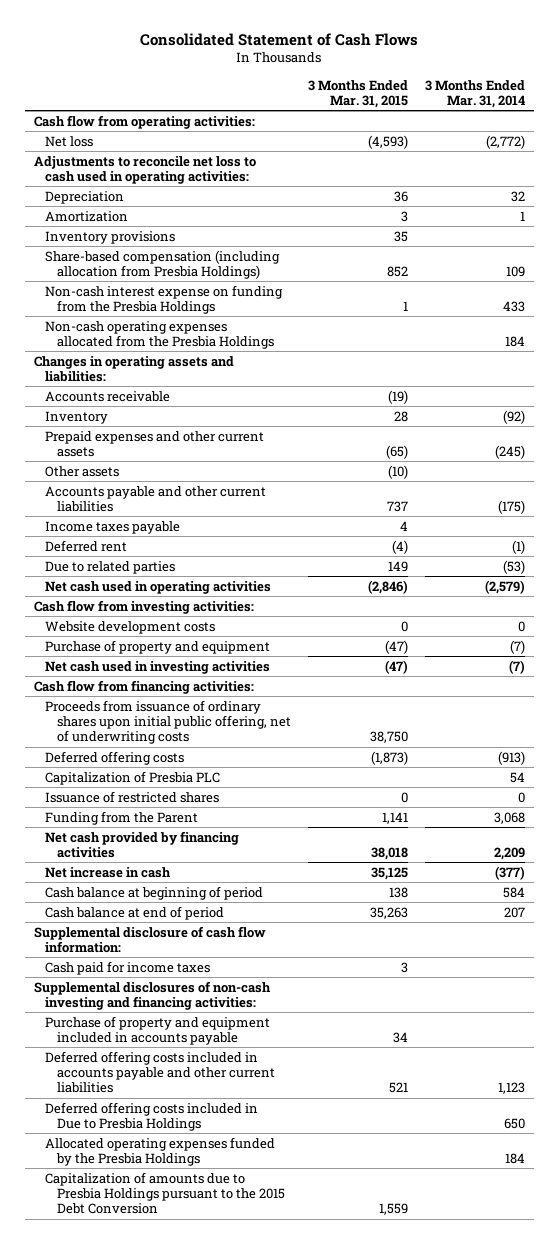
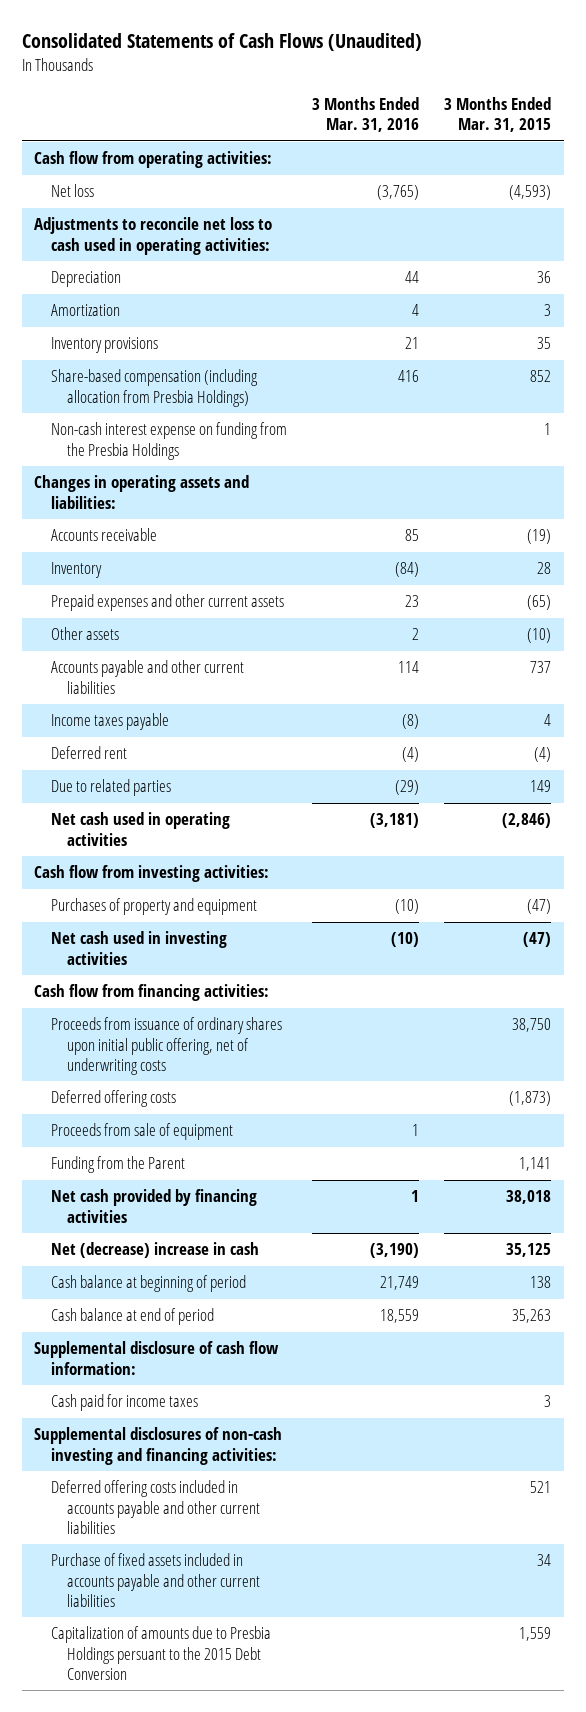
- Consolidated Statement of Cash Flows
+ Consolidated Statements of Cash Flows (Unaudited)
- | 3 Months Ended Mar. 31, 2015 | 3 Months Ended Mar. 31, 2014
+ | 3 Months Ended Mar. 31, 2016 | 3 Months Ended Mar. 31, 2015
- Non-cash operating expenses allocated from the Presbia Holdings | | 184
- Website development costs | 0 | 0
- Purchase of property and equipment | (47) | (7)
+ Purchases of property and equipment | (10) | (47)
- Capitalization of Presbia PLC | | 54
- Issuance of restricted shares | 0 | 0
+ Proceeds from sale of equipment | 1 |
- Net increase in cash | 35,125 | (377)
+ Net (decrease) increase in cash | (3,190) | 35,125
- Purchase of property and equipment included in accounts payable | 34 |
- Deferred offering costs included in Due to Presbia Holdings | | 650
- Allocated operating expenses funded by the Presbia Holdings | | 184
- Capitalization of amounts due to Presbia Holdings pursuant to the 2015 Debt Conversion | 1,559 |
+ Purchase of fixed assets included in accounts payable and other current liabilities | | 34
+ Capitalization of amounts due to Presbia Holdings persuant to the 2015 Debt Conversion | | 1,559

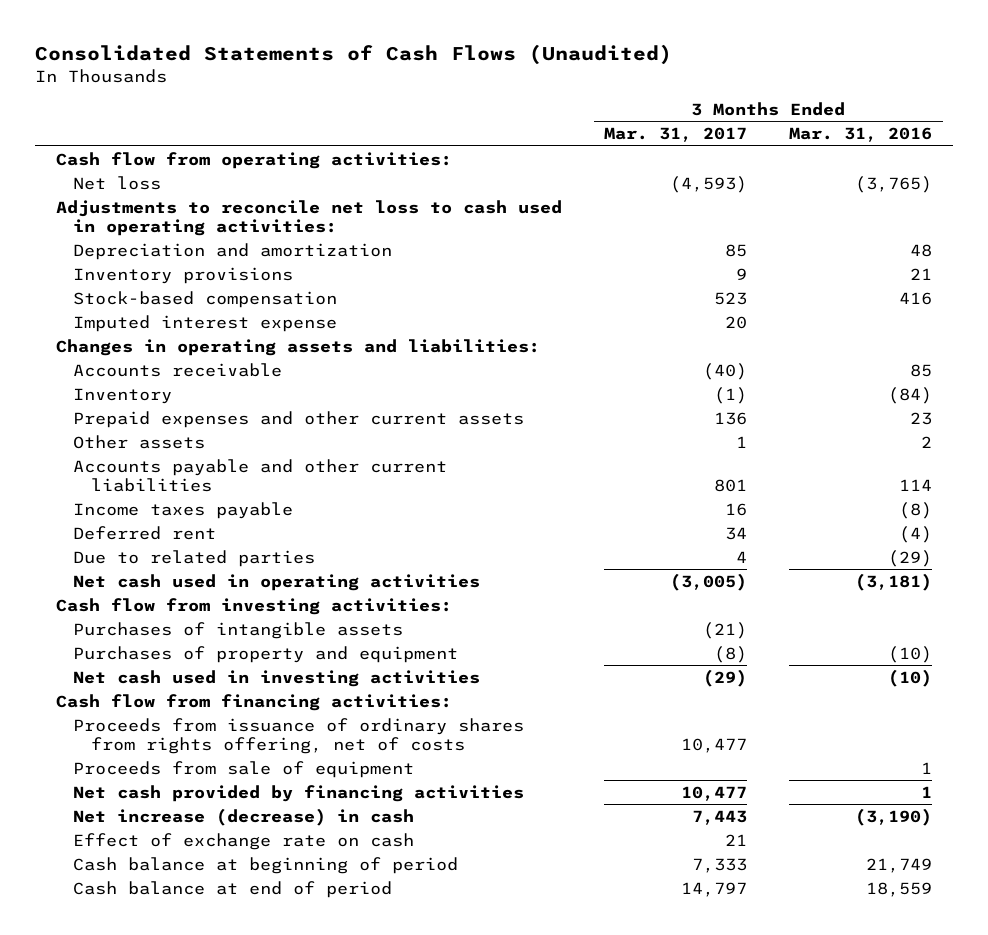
- | 3 Months Ended Mar. 31, 2016 | 3 Months Ended Mar. 31, 2015
+ | 3 Months Ended Mar. 31, 2017 | 3 Months Ended Mar. 31, 2016
- Depreciation | 44 | 36
- Amortization | 4 | 3
+ Depreciation and amortization | 85 | 48
- Share-based compensation (including allocation from Presbia Holdings) | 416 | 852
- Non-cash interest expense on funding from the Presbia Holdings | | 1
+ Stock-based compensation | 523 | 416
+ Imputed interest expense | 20 |
+ Purchases of intangible assets | (21) |
- Proceeds from issuance of ordinary shares upon initial public offering, net of underwriting costs | | 38,750
- Deferred offering costs | | (1,873)
+ Proceeds from issuance of ordinary shares from rights offering, net of costs | 10,477 |
- Funding from the Parent | | 1,141
- Net (decrease) increase in cash | (3,190) | 35,125
+ Net increase (decrease) in cash | 7,443 | (3,190)
+ Effect of exchange rate on cash | 21 |
- Supplemental disclosure of cash flow information:
- Cash paid for income taxes | | 3
- Supplemental disclosures of non-cash investing and financing activities:
- Deferred offering costs included in accounts payable and other current liabilities | | 521
- Purchase of fixed assets included in accounts payable and other current liabilities | | 34
- Capitalization of amounts due to Presbia Holdings persuant to the 2015 Debt Conversion | | 1,559

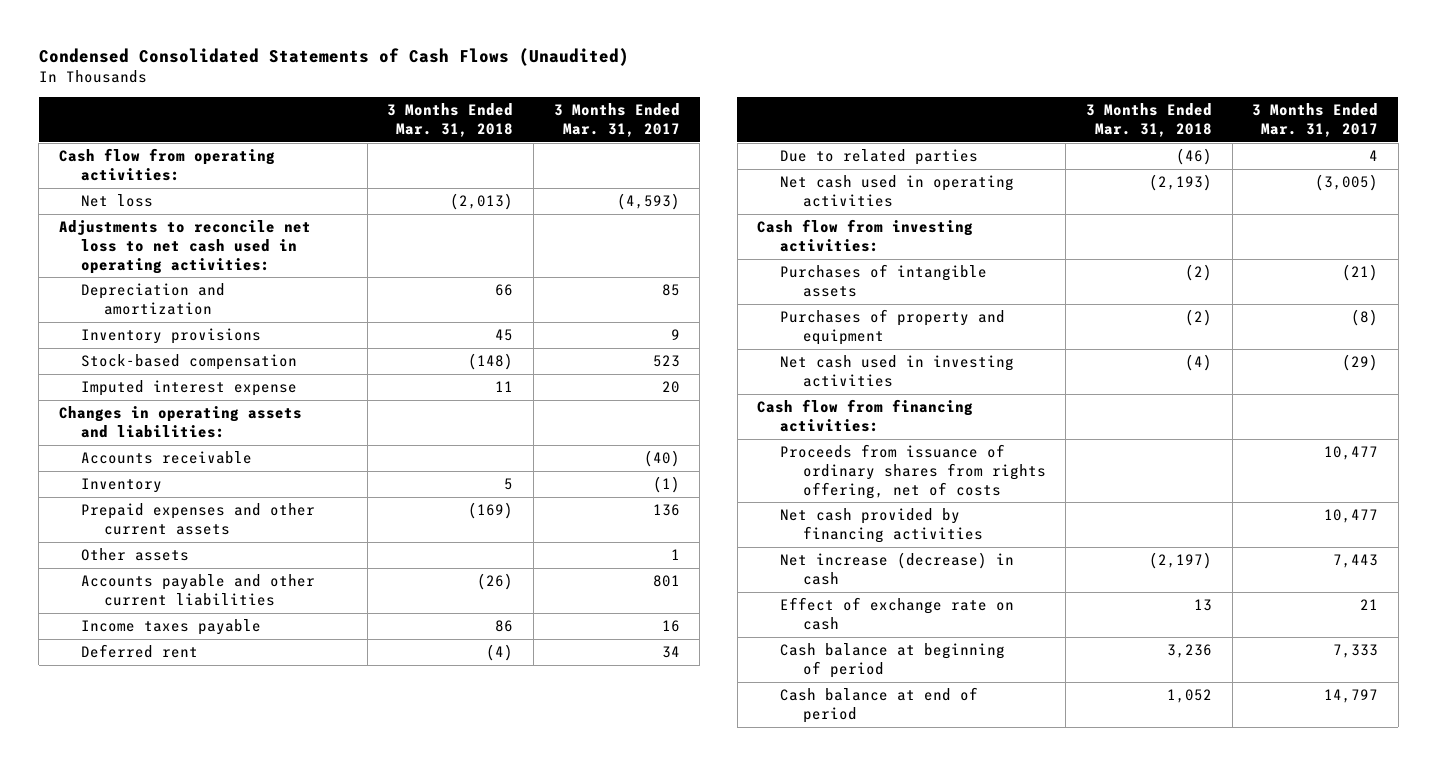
- Consolidated Statements of Cash Flows (Unaudited)
+ Condensed Consolidated Statements of Cash Flows (Unaudited)
- | 3 Months Ended Mar. 31, 2017 | 3 Months Ended Mar. 31, 2016
+ | 3 Months Ended Mar. 31, 2018 | 3 Months Ended Mar. 31, 2017
- Adjustments to reconcile net loss to cash used in operating activities:
+ Adjustments to reconcile net loss to net cash used in operating activities:
- Proceeds from sale of equipment | | 1

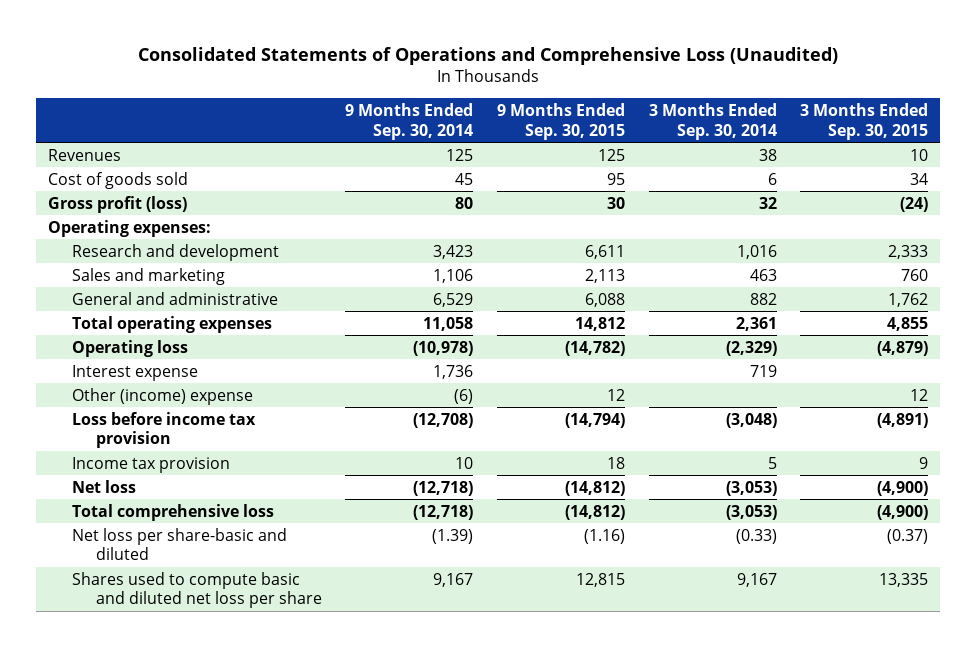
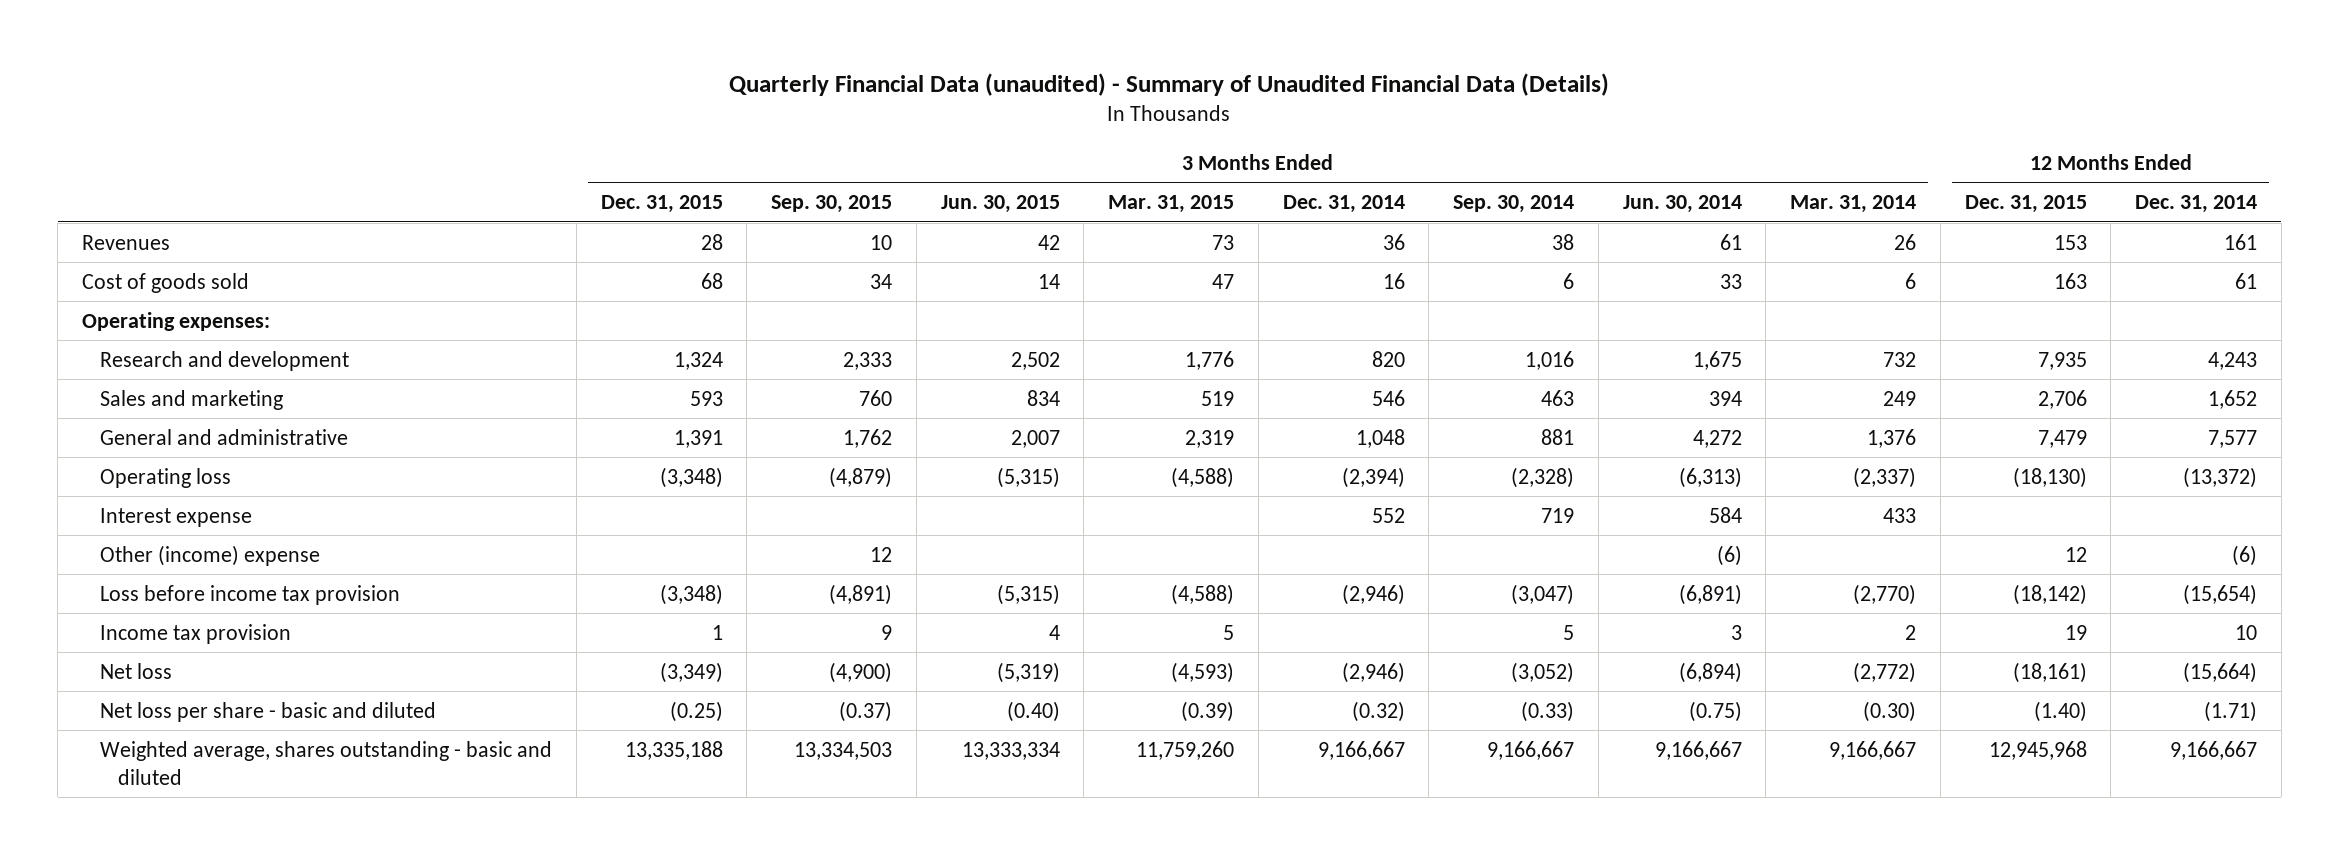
- Consolidated Statements of Operations and Comprehensive Loss (Unaudited)
+ Quarterly Financial Data (unaudited) - Summary of Unaudited Financial Data (Details)
- | 9 Months Ended Sep. 30, 2014 | 9 Months Ended Sep. 30, 2015 | 3 Months Ended Sep. 30, 2014 | 3 Months Ended Sep. 30, 2015
+ | 3 Months Ended Dec. 31, 2015 | 3 Months Ended Sep. 30, 2015 | 3 Months Ended Jun. 30, 2015 | 3 Months Ended Mar. 31, 2015 | 3 Months Ended Dec. 31, 2014 | 3 Months Ended Sep. 30, 2014 | 3 Months Ended Jun. 30, 2014 | 3 Months Ended Mar. 31, 2014 | 12 Months Ended Dec. 31, 2015 | 12 Months Ended Dec. 31, 2014
- Gross profit (loss) | 80 | 30 | 32 | (24)
- General and administrative | 6,529 | 6,088 | 882 | 1,762
- Total operating expenses | 11,058 | 14,812 | 2,361 | 4,855
- Operating loss | (10,978) | (14,782) | (2,329) | (4,879)
+ General and administrative | 1,391 | 1,762 | 2,007 | 2,319 | 1,048 | 881 | 4,272 | 1,376 | 7,479 | 7,577
+ Operating loss | (3,348) | (4,879) | (5,315) | (4,588) | (2,394) | (2,328) | (6,313) | (2,337) | (18,130) | (13,372)
- Loss before income tax provision | (12,708) | (14,794) | (3,048) | (4,891)
+ Loss before income tax provision | (3,348) | (4,891) | (5,315) | (4,588) | (2,946) | (3,047) | (6,891) | (2,770) | (18,142) | (15,654)
- Net loss | (12,718) | (14,812) | (3,053) | (4,900)
- Total comprehensive loss | (12,718) | (14,812) | (3,053) | (4,900)
- Net loss per share-basic and diluted | (1.39) | (1.16) | (0.33) | (0.37)
- Shares used to compute basic and diluted net loss per share | 9,167 | 12,815 | 9,167 | 13,335
+ Net loss | (3,349) | (4,900) | (5,319) | (4,593) | (2,946) | (3,052) | (6,894) | (2,772) | (18,161) | (15,664)
+ Net loss per share - basic and diluted | (0.25) | (0.37) | (0.40) | (0.39) | (0.32) | (0.33) | (0.75) | (0.30) | (1.40) | (1.71)
+ Weighted average, shares outstanding - basic and diluted | 13,335,188 | 13,334,503 | 13,333,334 | 11,759,260 | 9,166,667 | 9,166,667 | 9,166,667 | 9,166,667 | 12,945,968 | 9,166,667

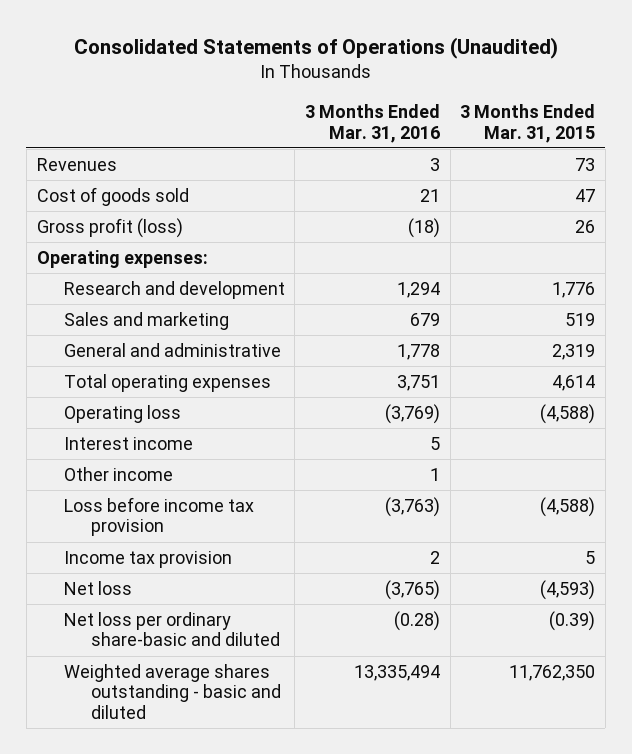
- Quarterly Financial Data (unaudited) - Summary of Unaudited Financial Data (Details)
+ Consolidated Statements of Operations (Unaudited)
- | 3 Months Ended Dec. 31, 2015 | 3 Months Ended Sep. 30, 2015 | 3 Months Ended Jun. 30, 2015 | 3 Months Ended Mar. 31, 2015 | 3 Months Ended Dec. 31, 2014 | 3 Months Ended Sep. 30, 2014 | 3 Months Ended Jun. 30, 2014 | 3 Months Ended Mar. 31, 2014 | 12 Months Ended Dec. 31, 2015 | 12 Months Ended Dec. 31, 2014
+ | 3 Months Ended Mar. 31, 2016 | 3 Months Ended Mar. 31, 2015
+ Gross profit (loss) | (18) | 26
+ Total operating expenses | 3,751 | 4,614
- Interest expense | | | | | 552 | 719 | 584 | 433 | |
- Other (income) expense | | 12 | | | | | (6) | | 12 | (6)
+ Interest income | 5 |
+ Other income | 1 |
- Net loss per share - basic and diluted | (0.25) | (0.37) | (0.40) | (0.39) | (0.32) | (0.33) | (0.75) | (0.30) | (1.40) | (1.71)
- Weighted average, shares outstanding - basic and diluted | 13,335,188 | 13,334,503 | 13,333,334 | 11,759,260 | 9,166,667 | 9,166,667 | 9,166,667 | 9,166,667 | 12,945,968 | 9,166,667
+ Net loss per ordinary share-basic and diluted | (0.28) | (0.39)
+ Weighted average shares outstanding - basic and diluted | 13,335,494 | 11,762,350

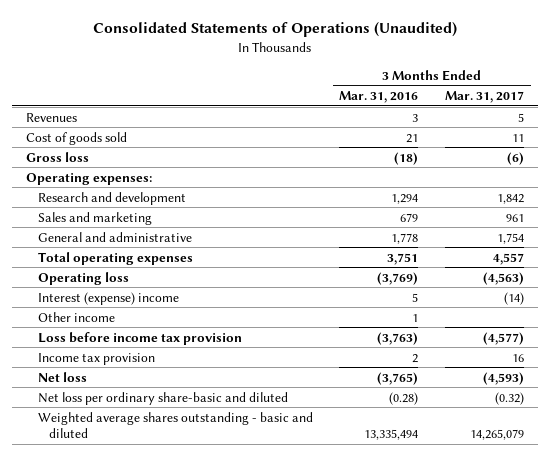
- | 3 Months Ended Mar. 31, 2016 | 3 Months Ended Mar. 31, 2015
+ | 3 Months Ended Mar. 31, 2016 | 3 Months Ended Mar. 31, 2017
- Gross profit (loss) | (18) | 26
+ Gross loss | (18) | (6)
- Interest income | 5 |
+ Interest (expense) income | 5 | (14)

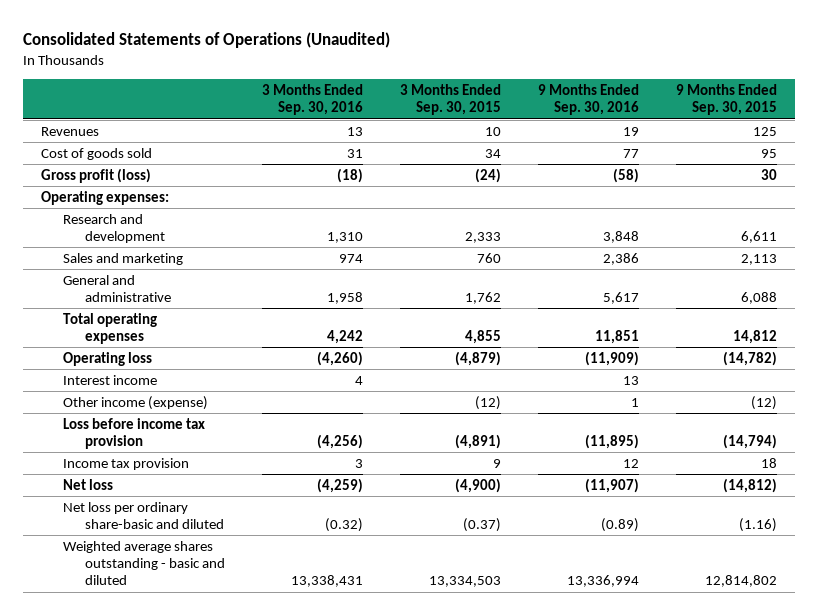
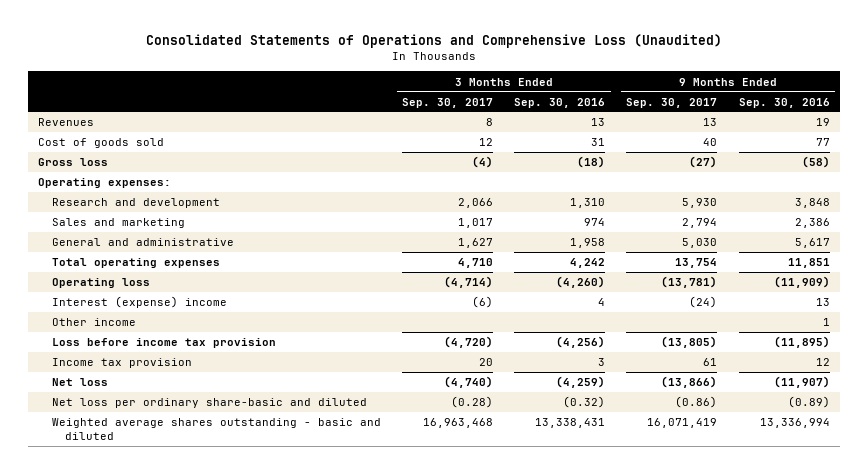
- Consolidated Statements of Operations (Unaudited)
+ Consolidated Statements of Operations and Comprehensive Loss (Unaudited)
- | 3 Months Ended Sep. 30, 2016 | 3 Months Ended Sep. 30, 2015 | 9 Months Ended Sep. 30, 2016 | 9 Months Ended Sep. 30, 2015
+ | 3 Months Ended Sep. 30, 2017 | 3 Months Ended Sep. 30, 2016 | 9 Months Ended Sep. 30, 2017 | 9 Months Ended Sep. 30, 2016
- Gross profit (loss) | (18) | (24) | (58) | 30
+ Gross loss | (4) | (18) | (27) | (58)
- Interest income | 4 | | 13 |
- Other income (expense) | | (12) | 1 | (12)
+ Interest (expense) income | (6) | 4 | (24) | 13
+ Other income | | | | 1

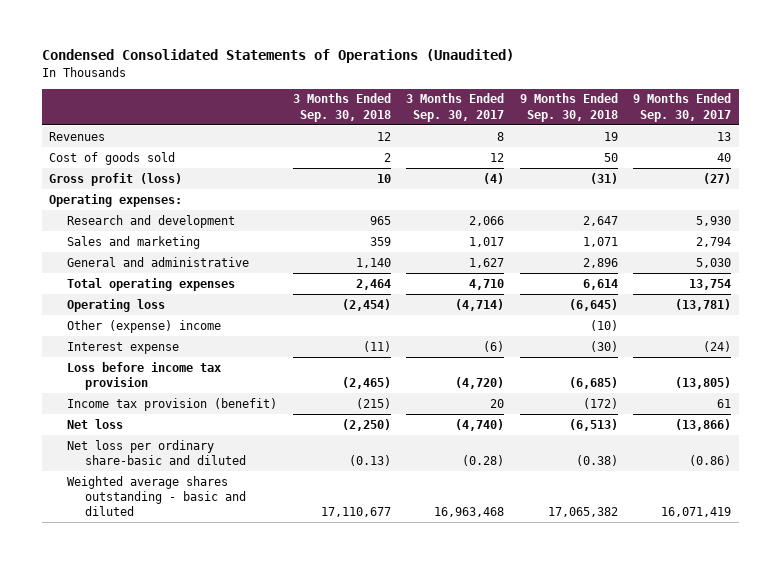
- Consolidated Statements of Operations and Comprehensive Loss (Unaudited)
+ Condensed Consolidated Statements of Operations (Unaudited)
- | 3 Months Ended Sep. 30, 2017 | 3 Months Ended Sep. 30, 2016 | 9 Months Ended Sep. 30, 2017 | 9 Months Ended Sep. 30, 2016
+ | 3 Months Ended Sep. 30, 2018 | 3 Months Ended Sep. 30, 2017 | 9 Months Ended Sep. 30, 2018 | 9 Months Ended Sep. 30, 2017
- Gross loss | (4) | (18) | (27) | (58)
+ Gross profit (loss) | 10 | (4) | (31) | (27)
- Interest (expense) income | (6) | 4 | (24) | 13
- Other income | | | | 1
+ Other (expense) income | | | (10) |
+ Interest expense | (11) | (6) | (30) | (24)
- Income tax provision | 20 | 3 | 61 | 12
+ Income tax provision (benefit) | (215) | 20 | (172) | 61

